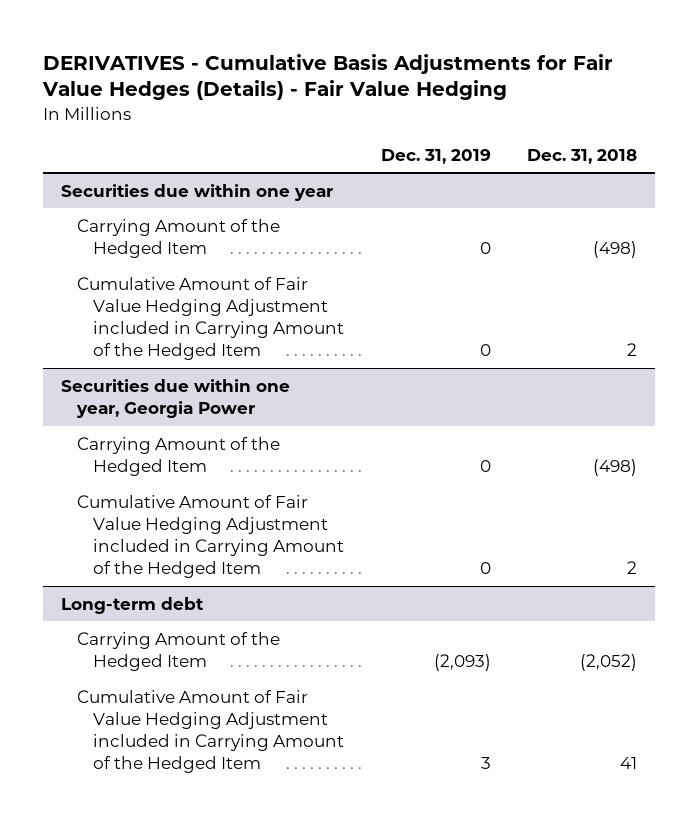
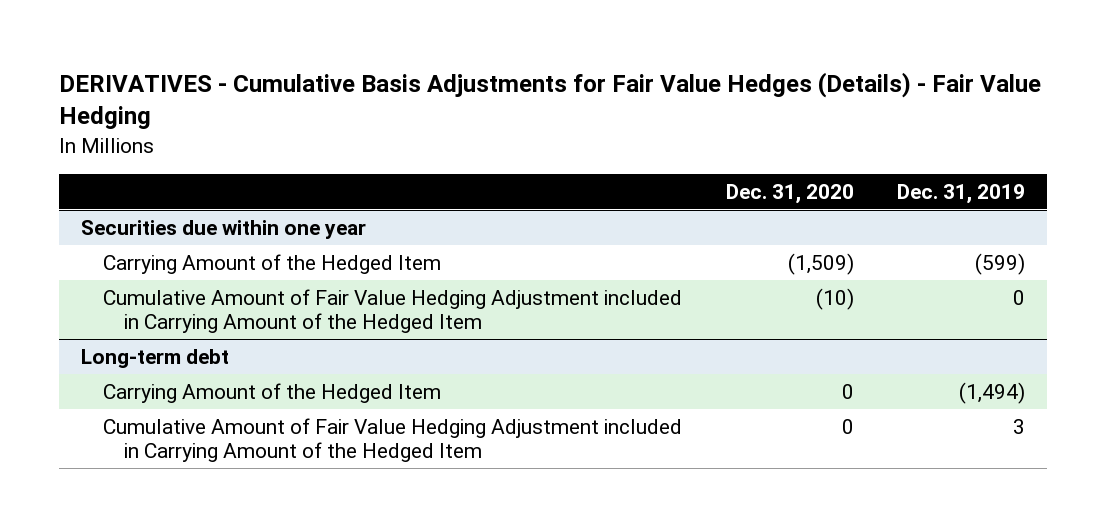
- | Dec. 31, 2019 | Dec. 31, 2018
+ | Dec. 31, 2020 | Dec. 31, 2019
@ Securities due within one year
- Carrying Amount of the Hedged Item | 0 | (498)
- Cumulative Amount of Fair Value Hedging Adjustment included in Carrying Amount of the Hedged Item | 0 | 2
- Securities due within one year, Georgia Power
- Carrying Amount of the Hedged Item | 0 | (498)
@ Securities due within one year
+ Carrying Amount of the Hedged Item | (1,509) | (599)
@ Long-term debt
- Carrying Amount of the Hedged Item | (2,093) | (2,052)
+ Carrying Amount of the Hedged Item | 0 | (1,494)

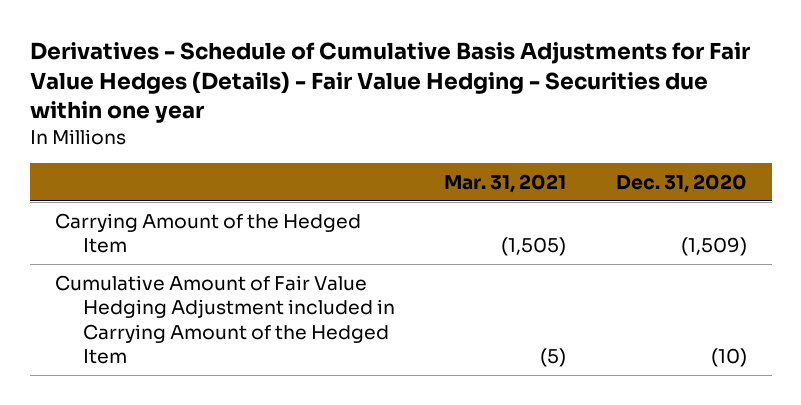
- DERIVATIVES - Cumulative Basis Adjustments for Fair Value Hedges (Details) - Fair Value Hedging
+ Derivatives - Schedule of Cumulative Basis Adjustments for Fair Value Hedges (Details) - Fair Value Hedging - Securities due within one year
- | Dec. 31, 2020 | Dec. 31, 2019
+ | Mar. 31, 2021 | Dec. 31, 2020
- Securities due within one year
- Long-term debt
- Carrying Amount of the Hedged Item | 0 | (1,494)
- Cumulative Amount of Fair Value Hedging Adjustment included in Carrying Amount of the Hedged Item | 0 | 3

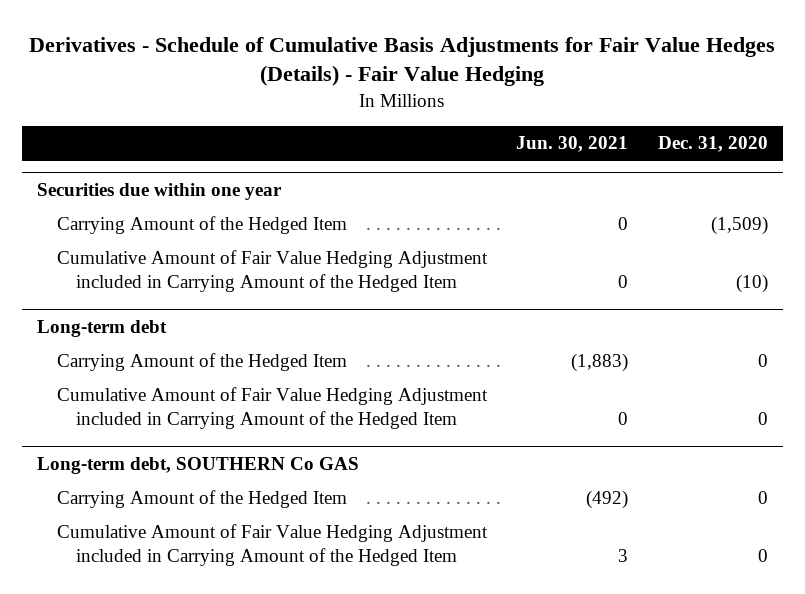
- Derivatives - Schedule of Cumulative Basis Adjustments for Fair Value Hedges (Details) - Fair Value Hedging - Securities due within one year
+ Derivatives - Schedule of Cumulative Basis Adjustments for Fair Value Hedges (Details) - Fair Value Hedging
- | Mar. 31, 2021 | Dec. 31, 2020
+ | Jun. 30, 2021 | Dec. 31, 2020
+ Securities due within one year
+ Long-term debt
+ Carrying Amount of the Hedged Item | (1,883) | 0
+ Cumulative Amount of Fair Value Hedging Adjustment included in Carrying Amount of the Hedged Item | 0 | 0
+ Long-term debt, SOUTHERN Co GAS
+ Carrying Amount of the Hedged Item | (492) | 0
+ Cumulative Amount of Fair Value Hedging Adjustment included in Carrying Amount of the Hedged Item | 3 | 0

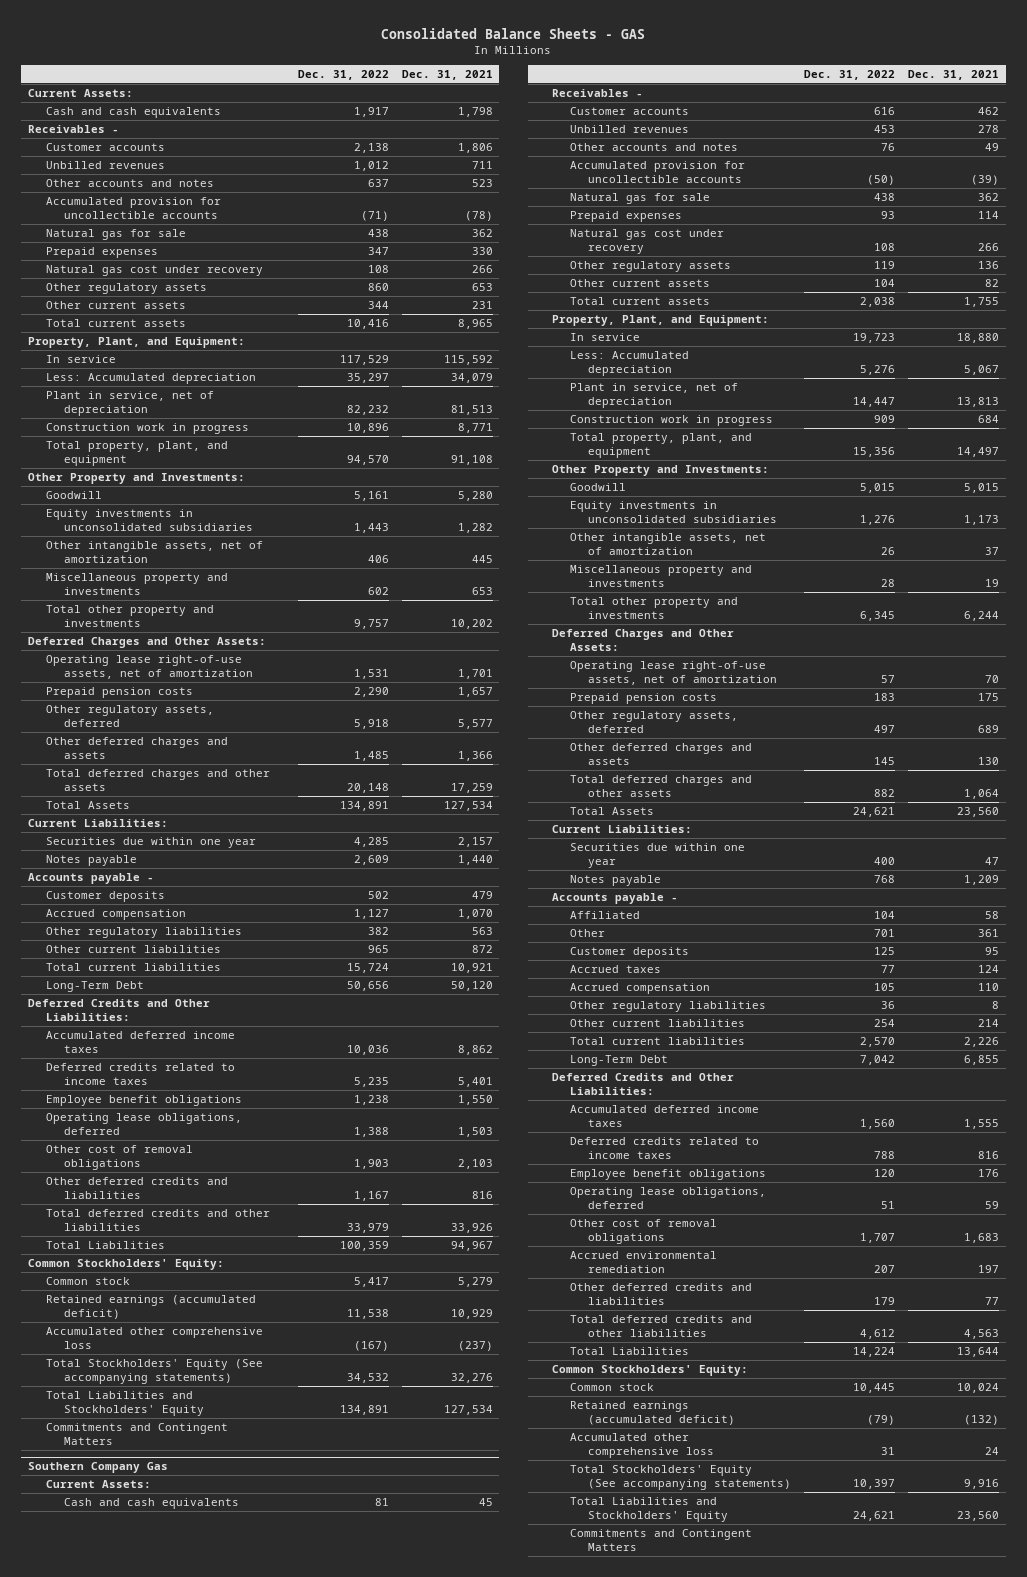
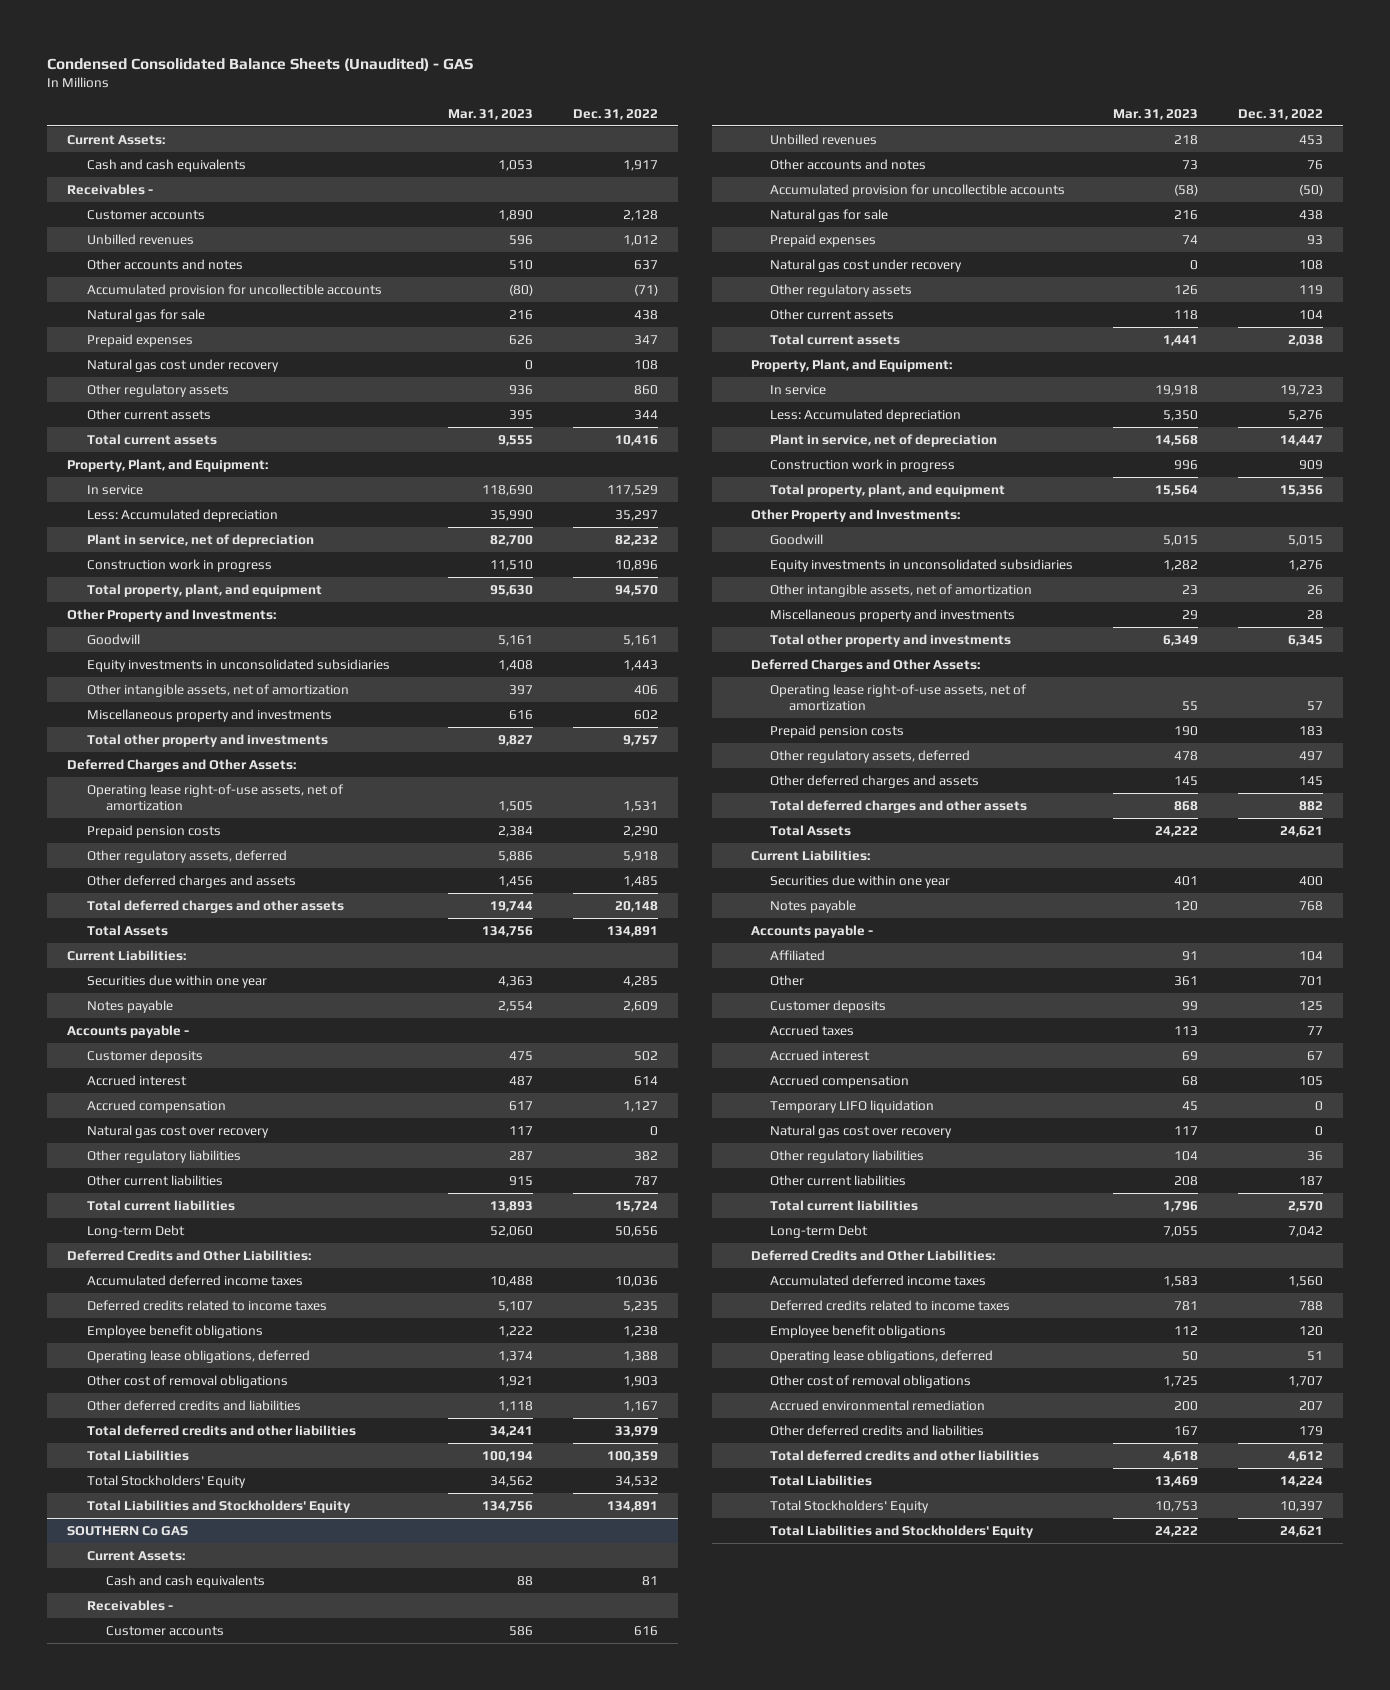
- Consolidated Balance Sheets - GAS
+ Condensed Consolidated Balance Sheets (Unaudited) - GAS
- | Dec. 31, 2022 | Dec. 31, 2021
+ | Mar. 31, 2023 | Dec. 31, 2022
- Customer accounts | 2,138 | 1,806
+ Customer accounts | 1,890 | 2,128
+ Accrued interest | 487 | 614
+ Natural gas cost over recovery | 117 | 0
- Other current liabilities | 965 | 872
+ Other current liabilities | 915 | 787
- Long-Term Debt | 50,656 | 50,120
+ Long-term Debt | 52,060 | 50,656
- Common Stockholders' Equity:
- Common stock | 5,417 | 5,279
- Retained earnings (accumulated deficit) | 11,538 | 10,929
- Accumulated other comprehensive loss | (167) | (237)
- Total Stockholders' Equity (See accompanying statements) | 34,532 | 32,276
+ Total Stockholders' Equity | 34,562 | 34,532
- Commitments and Contingent Matters
- Southern Company Gas
+ SOUTHERN Co GAS
+ Accrued interest | 69 | 67
+ Temporary LIFO liquidation | 45 | 0
+ Natural gas cost over recovery | 117 | 0
- Other current liabilities | 254 | 214
+ Other current liabilities | 208 | 187
- Long-Term Debt | 7,042 | 6,855
+ Long-term Debt | 7,055 | 7,042
- Common Stockholders' Equity:
- Common stock | 10,445 | 10,024
- Retained earnings (accumulated deficit) | (79) | (132)
- Accumulated other comprehensive loss | 31 | 24
- Total Stockholders' Equity (See accompanying statements) | 10,397 | 9,916
+ Total Stockholders' Equity | 10,753 | 10,397
- Commitments and Contingent Matters

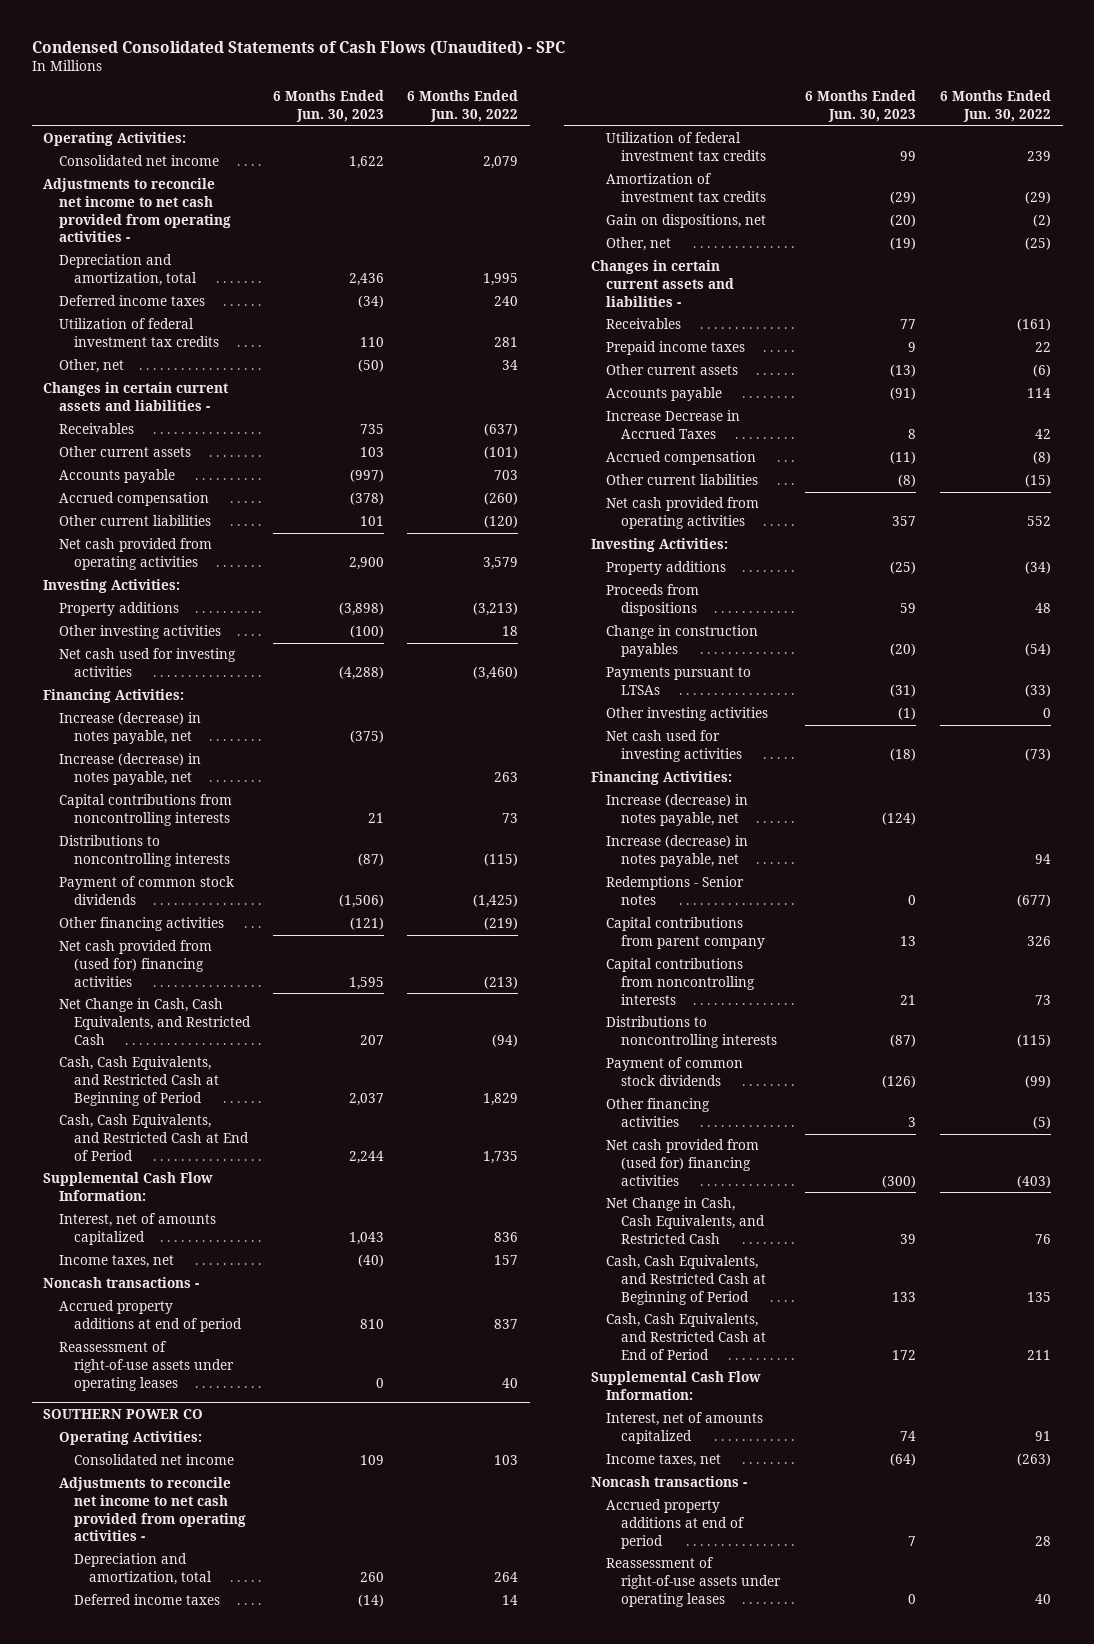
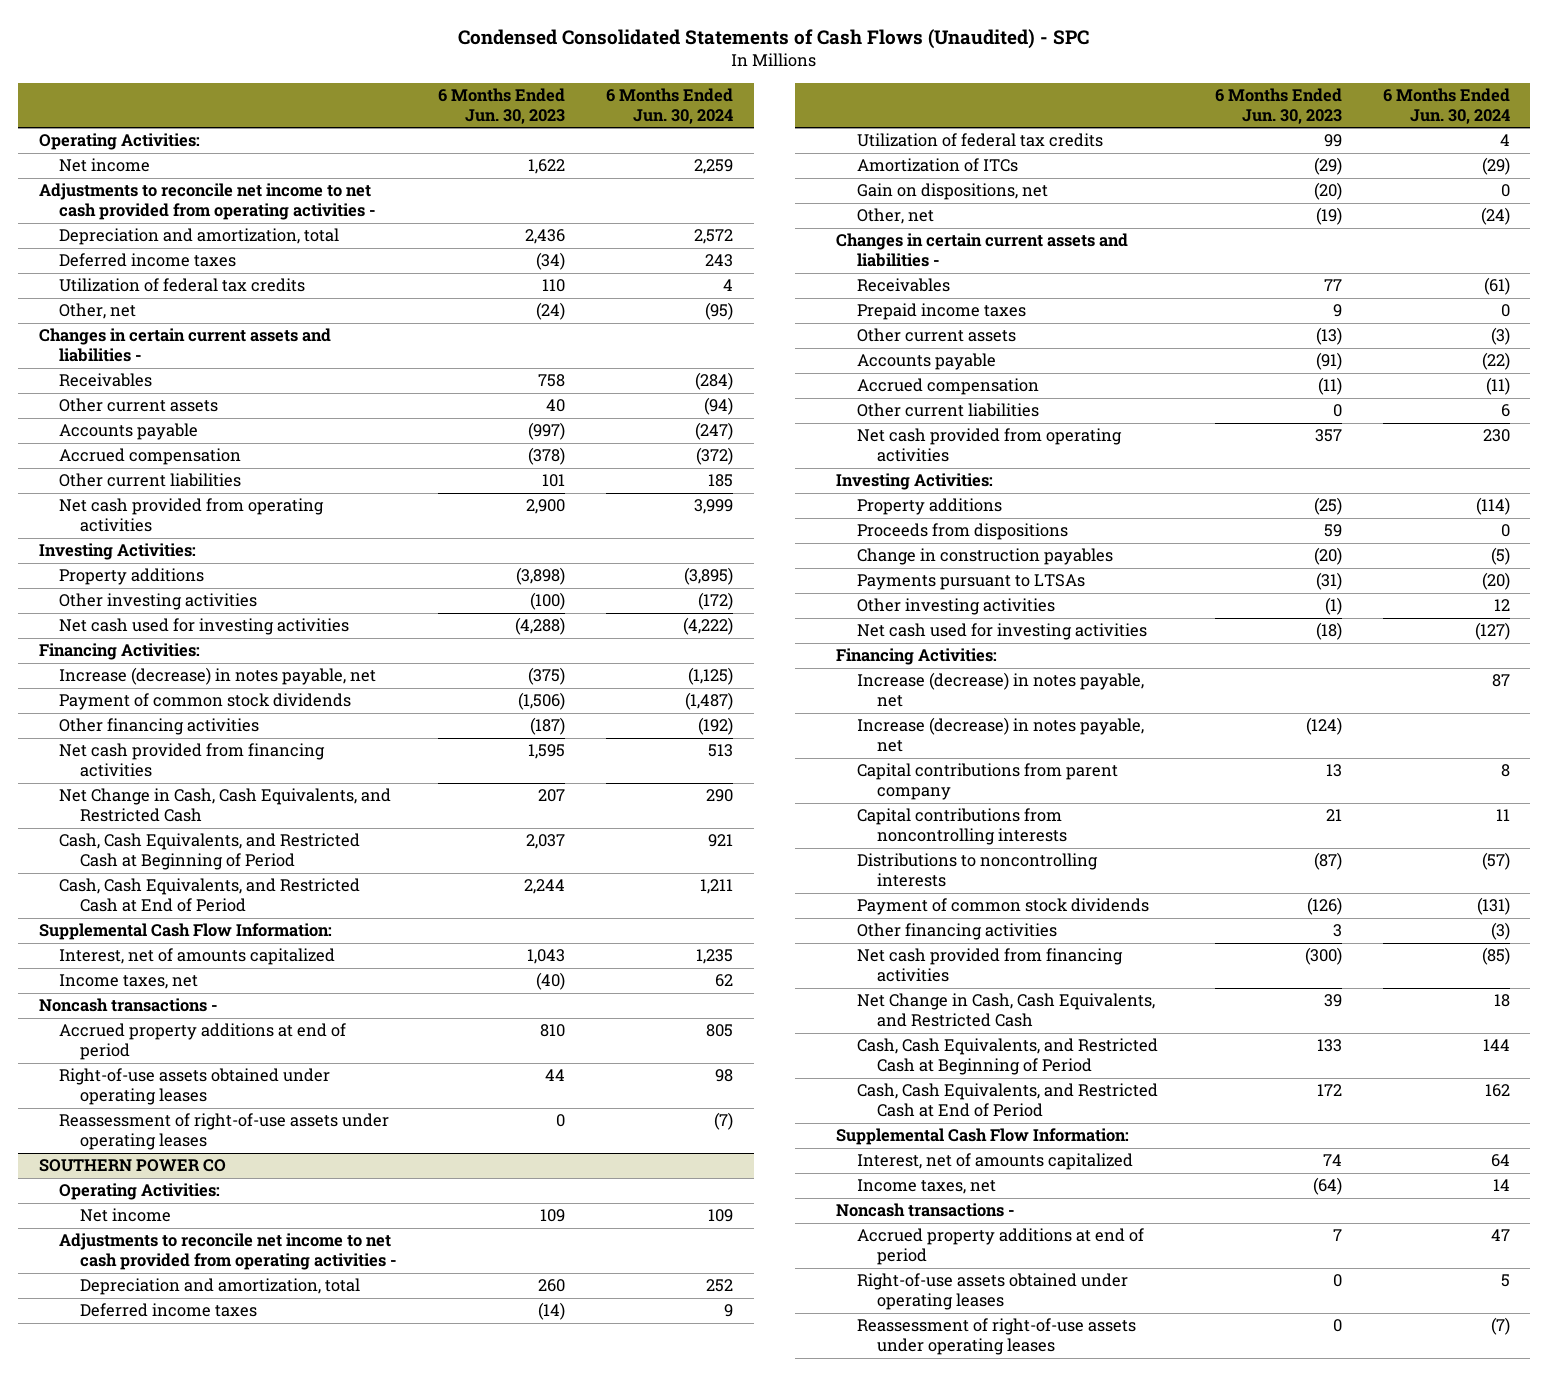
- | 6 Months Ended Jun. 30, 2023 | 6 Months Ended Jun. 30, 2022
+ | 6 Months Ended Jun. 30, 2023 | 6 Months Ended Jun. 30, 2024
- Consolidated net income | 1,622 | 2,079
+ Net income | 1,622 | 2,259
- Utilization of federal investment tax credits | 110 | 281
- Other, net | (50) | 34
+ Utilization of federal tax credits | 110 | 4
+ Other, net | (24) | (95)
- Receivables | 735 | (637)
- Other current assets | 103 | (101)
+ Receivables | 758 | (284)
+ Other current assets | 40 | (94)
- Increase (decrease) in notes payable, net | | 263
- Capital contributions from noncontrolling interests | 21 | 73
- Distributions to noncontrolling interests | (87) | (115)
- Other financing activities | (121) | (219)
- Net cash provided from (used for) financing activities | 1,595 | (213)
+ Other financing activities | (187) | (192)
+ Net cash provided from financing activities | 1,595 | 513
+ Right-of-use assets obtained under operating leases | 44 | 98
@ SOUTHERN POWER CO
- Consolidated net income | 109 | 103
+ Net income | 109 | 109
- Utilization of federal investment tax credits | 99 | 239
- Amortization of investment tax credits | (29) | (29)
+ Utilization of federal tax credits | 99 | 4
+ Amortization of ITCs | (29) | (29)
- Increase Decrease in Accrued Taxes | 8 | 42
- Other current liabilities | (8) | (15)
+ Other current liabilities | 0 | 6
- Redemptions - Senior notes | 0 | (677)
moved down: Increase (decrease) in notes payable, net | (124) |
- Net cash provided from (used for) financing activities | (300) | (403)
+ Net cash provided from financing activities | (300) | (85)
+ Right-of-use assets obtained under operating leases | 0 | 5

